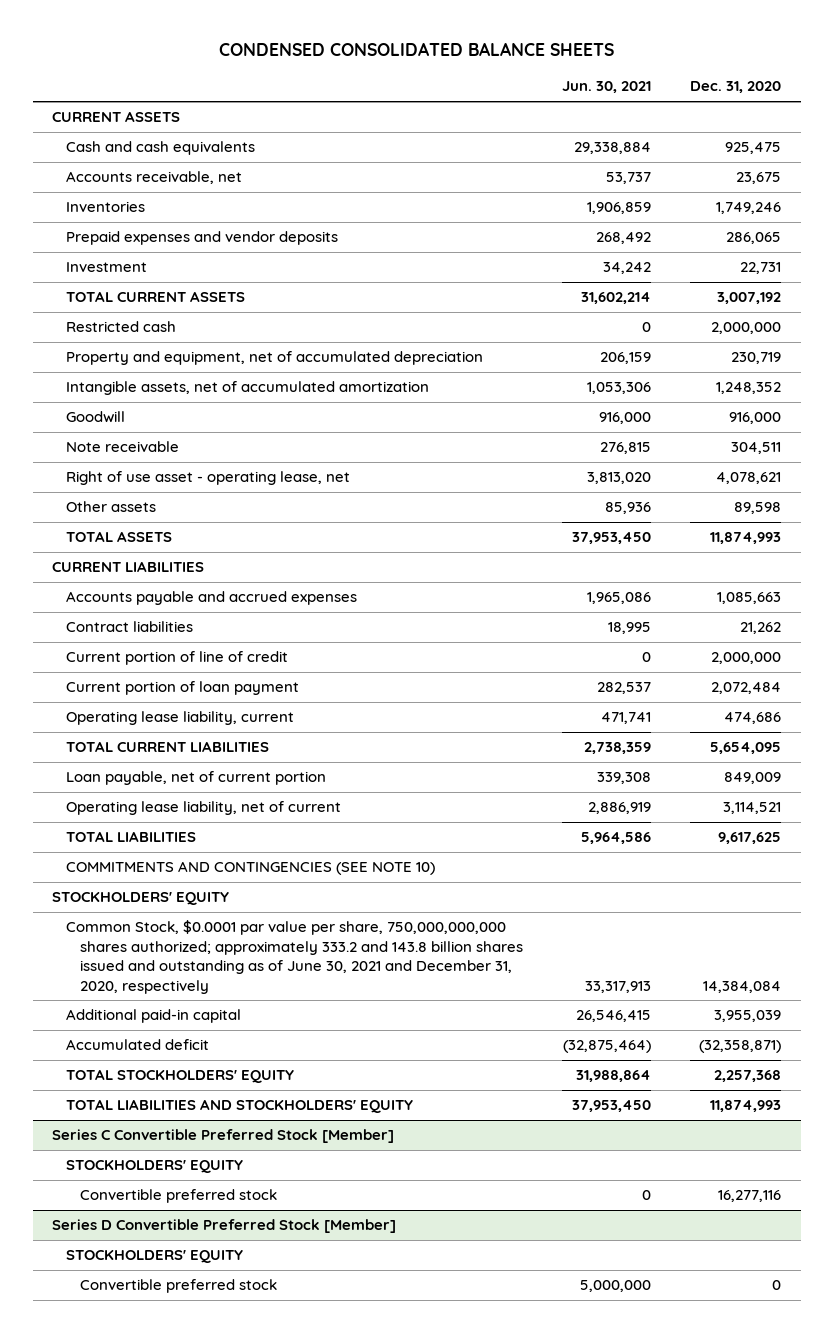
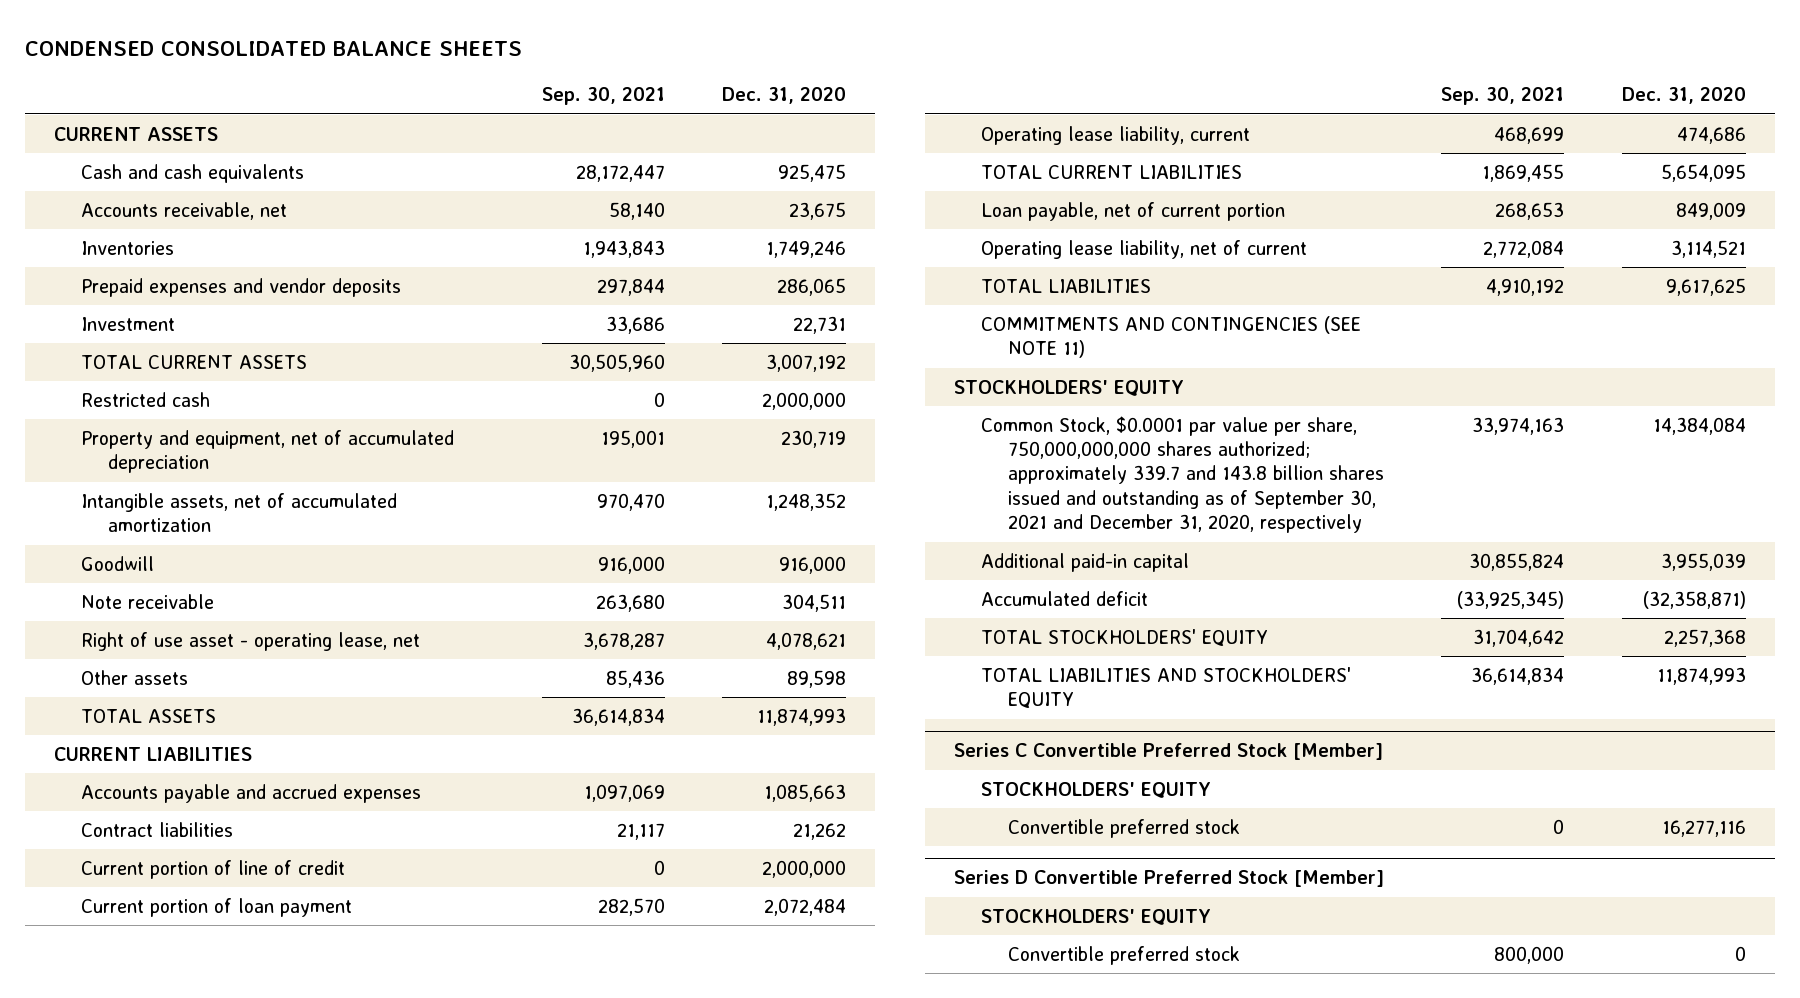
- | Jun. 30, 2021 | Dec. 31, 2020
+ | Sep. 30, 2021 | Dec. 31, 2020
- COMMITMENTS AND CONTINGENCIES (SEE NOTE 10)
+ COMMITMENTS AND CONTINGENCIES (SEE NOTE 11)
- Common Stock, $0.0001 par value per share, 750,000,000,000 shares authorized; approximately 333.2 and 143.8 billion shares issued and outstanding as of June 30, 2021 and December 31, 2020, respectively | 33,317,913 | 14,384,084
+ Common Stock, $0.0001 par value per share, 750,000,000,000 shares authorized; approximately 339.7 and 143.8 billion shares issued and outstanding as of September 30, 2021 and December 31, 2020, respectively | 33,974,163 | 14,384,084

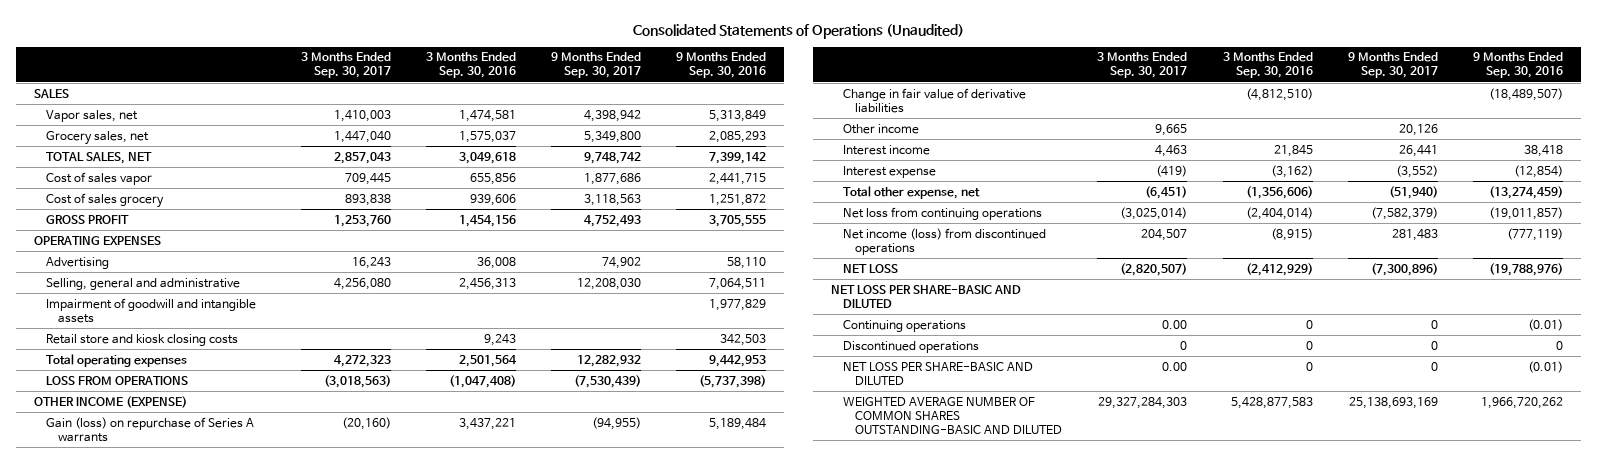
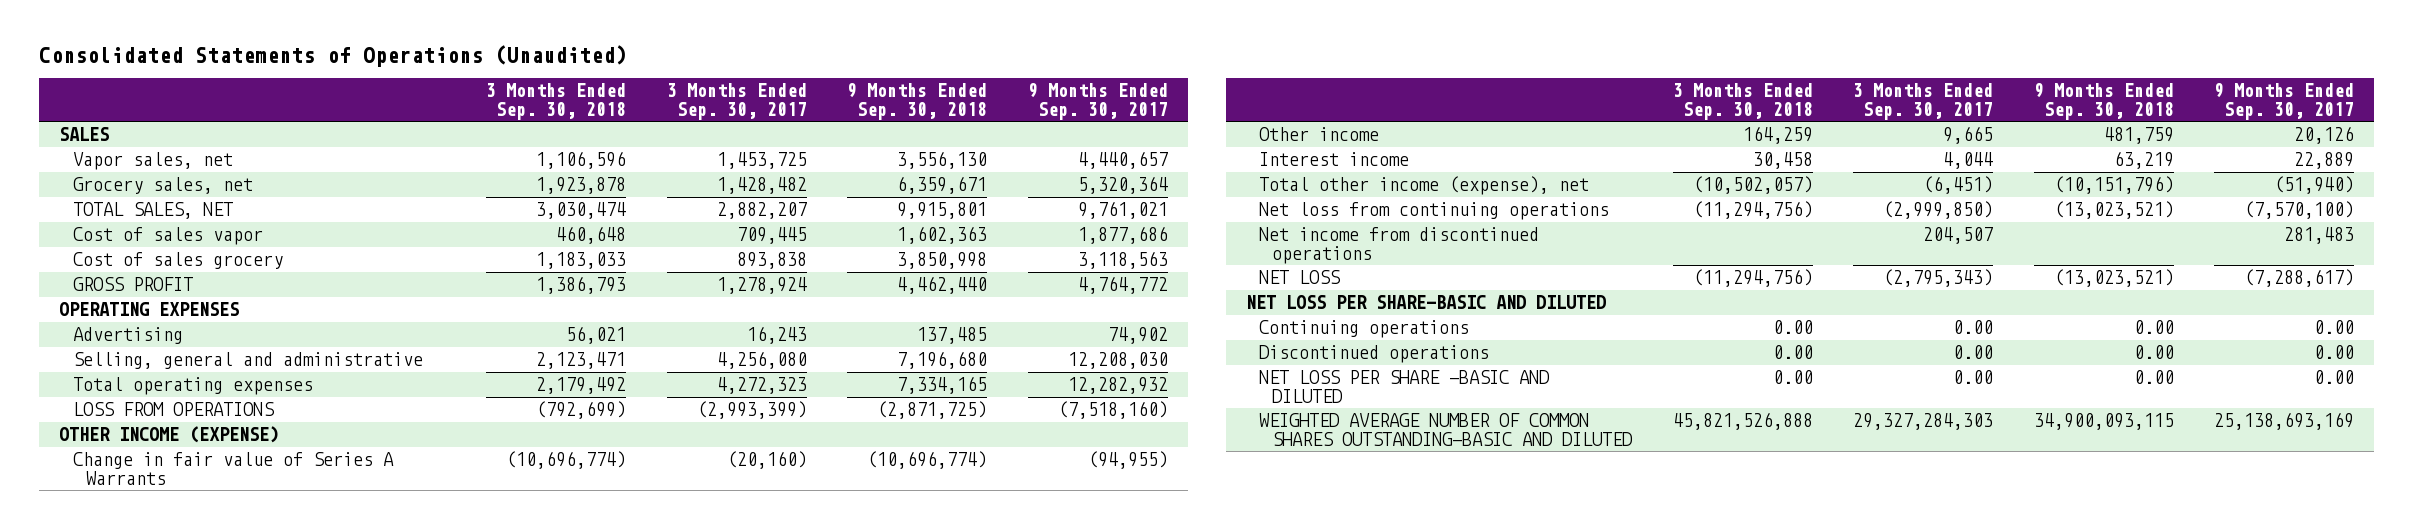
- | 3 Months Ended Sep. 30, 2017 | 3 Months Ended Sep. 30, 2016 | 9 Months Ended Sep. 30, 2017 | 9 Months Ended Sep. 30, 2016
+ | 3 Months Ended Sep. 30, 2018 | 3 Months Ended Sep. 30, 2017 | 9 Months Ended Sep. 30, 2018 | 9 Months Ended Sep. 30, 2017
- Vapor sales, net | 1,410,003 | 1,474,581 | 4,398,942 | 5,313,849
- Grocery sales, net | 1,447,040 | 1,575,037 | 5,349,800 | 2,085,293
- TOTAL SALES, NET | 2,857,043 | 3,049,618 | 9,748,742 | 7,399,142
+ Vapor sales, net | 1,106,596 | 1,453,725 | 3,556,130 | 4,440,657
+ Grocery sales, net | 1,923,878 | 1,428,482 | 6,359,671 | 5,320,364
+ TOTAL SALES, NET | 3,030,474 | 2,882,207 | 9,915,801 | 9,761,021
- GROSS PROFIT | 1,253,760 | 1,454,156 | 4,752,493 | 3,705,555
+ GROSS PROFIT | 1,386,793 | 1,278,924 | 4,462,440 | 4,764,772
- Impairment of goodwill and intangible assets | | | | 1,977,829
- Retail store and kiosk closing costs | | 9,243 | | 342,503
- LOSS FROM OPERATIONS | (3,018,563) | (1,047,408) | (7,530,439) | (5,737,398)
+ LOSS FROM OPERATIONS | (792,699) | (2,993,399) | (2,871,725) | (7,518,160)
- Gain (loss) on repurchase of Series A warrants | (20,160) | 3,437,221 | (94,955) | 5,189,484
- Change in fair value of derivative liabilities | | (4,812,510) | | (18,489,507)
+ Change in fair value of Series A Warrants | (10,696,774) | (20,160) | (10,696,774) | (94,955)
- Interest income | 4,463 | 21,845 | 26,441 | 38,418
- Interest expense | (419) | (3,162) | (3,552) | (12,854)
- Total other expense, net | (6,451) | (1,356,606) | (51,940) | (13,274,459)
- Net loss from continuing operations | (3,025,014) | (2,404,014) | (7,582,379) | (19,011,857)
- Net income (loss) from discontinued operations | 204,507 | (8,915) | 281,483 | (777,119)
- NET LOSS | (2,820,507) | (2,412,929) | (7,300,896) | (19,788,976)
+ Interest income | 30,458 | 4,044 | 63,219 | 22,889
+ Total other income (expense), net | (10,502,057) | (6,451) | (10,151,796) | (51,940)
+ Net loss from continuing operations | (11,294,756) | (2,999,850) | (13,023,521) | (7,570,100)
+ Net income from discontinued operations | | 204,507 | | 281,483
+ NET LOSS | (11,294,756) | (2,795,343) | (13,023,521) | (7,288,617)
- Continuing operations | 0.00 | 0 | 0 | (0.01)
- Discontinued operations | 0 | 0 | 0 | 0
- NET LOSS PER SHARE-BASIC AND DILUTED | 0.00 | 0 | 0 | (0.01)
+ Continuing operations | 0.00 | 0.00 | 0.00 | 0.00
+ Discontinued operations | 0.00 | 0.00 | 0.00 | 0.00
+ NET LOSS PER SHARE -BASIC AND DILUTED | 0.00 | 0.00 | 0.00 | 0.00

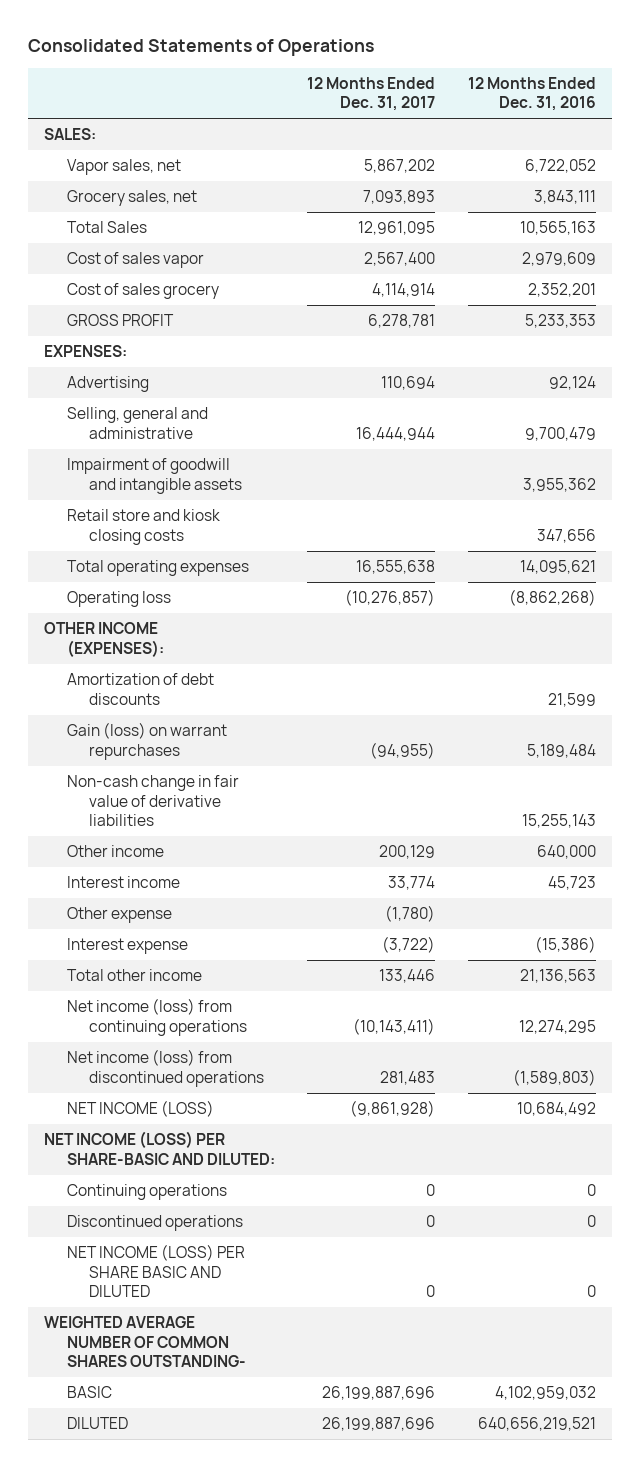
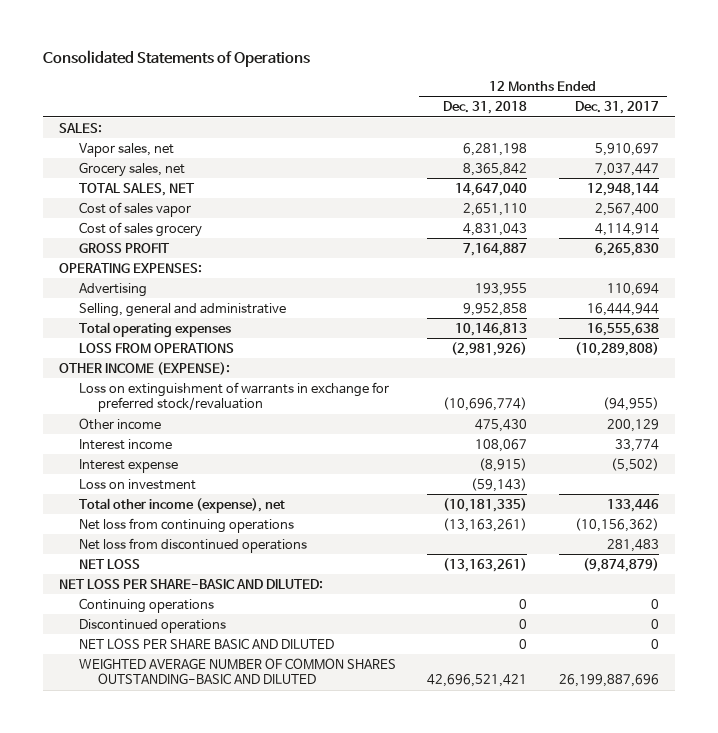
- | 12 Months Ended Dec. 31, 2017 | 12 Months Ended Dec. 31, 2016
+ | 12 Months Ended Dec. 31, 2018 | 12 Months Ended Dec. 31, 2017
- Vapor sales, net | 5,867,202 | 6,722,052
- Grocery sales, net | 7,093,893 | 3,843,111
- Total Sales | 12,961,095 | 10,565,163
+ Vapor sales, net | 6,281,198 | 5,910,697
+ Grocery sales, net | 8,365,842 | 7,037,447
+ TOTAL SALES, NET | 14,647,040 | 12,948,144
- GROSS PROFIT | 6,278,781 | 5,233,353
- EXPENSES:
+ GROSS PROFIT | 7,164,887 | 6,265,830
+ OPERATING EXPENSES:
- Impairment of goodwill and intangible assets | | 3,955,362
- Retail store and kiosk closing costs | | 347,656
- Operating loss | (10,276,857) | (8,862,268)
- OTHER INCOME (EXPENSES):
- Amortization of debt discounts | | 21,599
- Gain (loss) on warrant repurchases | (94,955) | 5,189,484
- Non-cash change in fair value of derivative liabilities | | 15,255,143
+ LOSS FROM OPERATIONS | (2,981,926) | (10,289,808)
+ OTHER INCOME (EXPENSE):
+ Loss on extinguishment of warrants in exchange for preferred stock/revaluation | (10,696,774) | (94,955)
- Other expense | (1,780) |
- Interest expense | (3,722) | (15,386)
- Total other income | 133,446 | 21,136,563
- Net income (loss) from continuing operations | (10,143,411) | 12,274,295
- Net income (loss) from discontinued operations | 281,483 | (1,589,803)
- NET INCOME (LOSS) | (9,861,928) | 10,684,492
- NET INCOME (LOSS) PER SHARE-BASIC AND DILUTED:
+ Interest expense | (8,915) | (5,502)
+ Loss on investment | (59,143) |
+ Total other income (expense), net | (10,181,335) | 133,446
+ Net loss from continuing operations | (13,163,261) | (10,156,362)
+ Net loss from discontinued operations | | 281,483
+ NET LOSS | (13,163,261) | (9,874,879)
+ NET LOSS PER SHARE-BASIC AND DILUTED:
- NET INCOME (LOSS) PER SHARE BASIC AND DILUTED | 0 | 0
- WEIGHTED AVERAGE NUMBER OF COMMON SHARES OUTSTANDING-
- BASIC | 26,199,887,696 | 4,102,959,032
- DILUTED | 26,199,887,696 | 640,656,219,521
+ NET LOSS PER SHARE BASIC AND DILUTED | 0 | 0
+ WEIGHTED AVERAGE NUMBER OF COMMON SHARES OUTSTANDING-BASIC AND DILUTED | 42,696,521,421 | 26,199,887,696

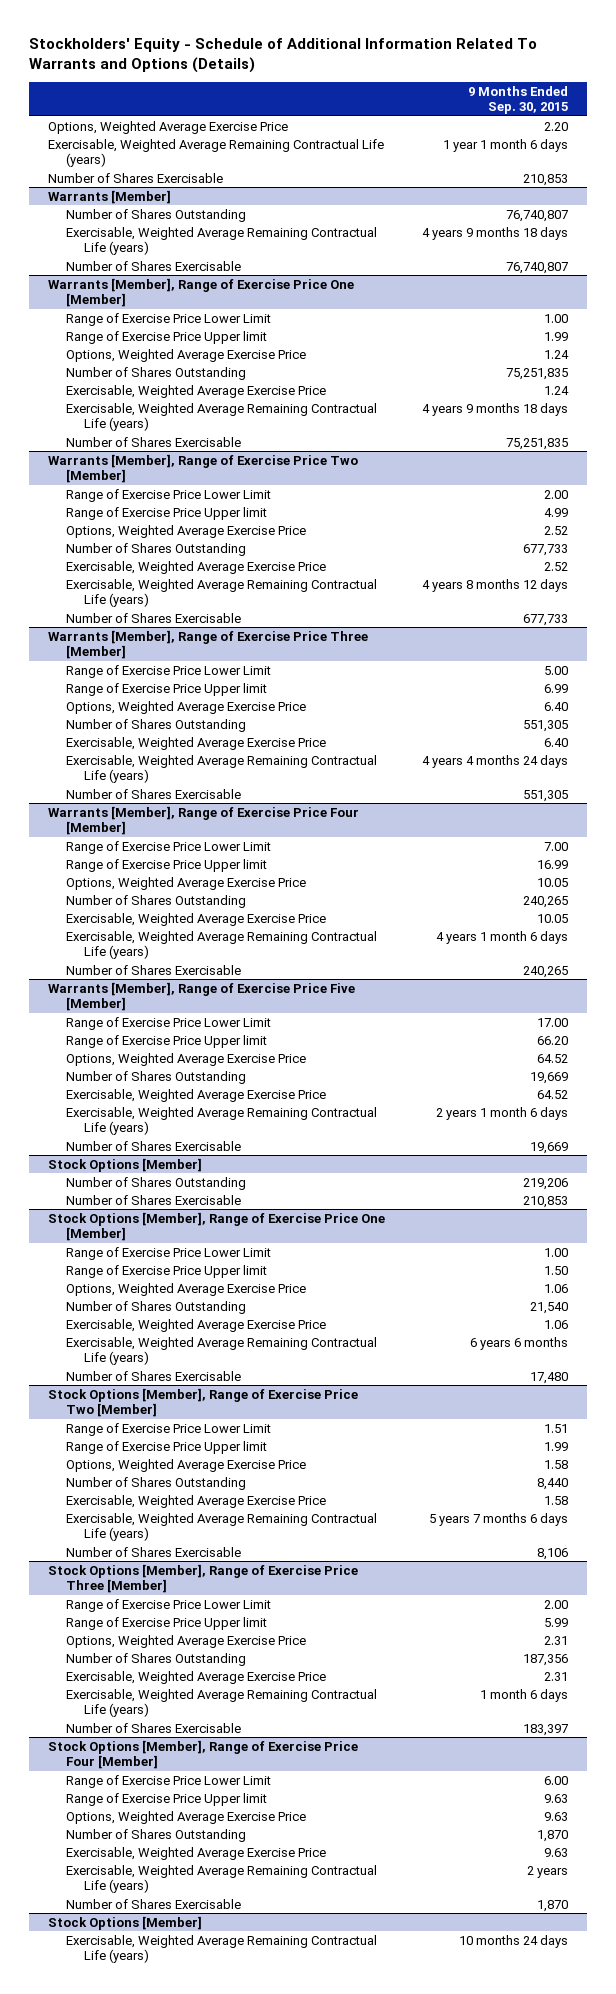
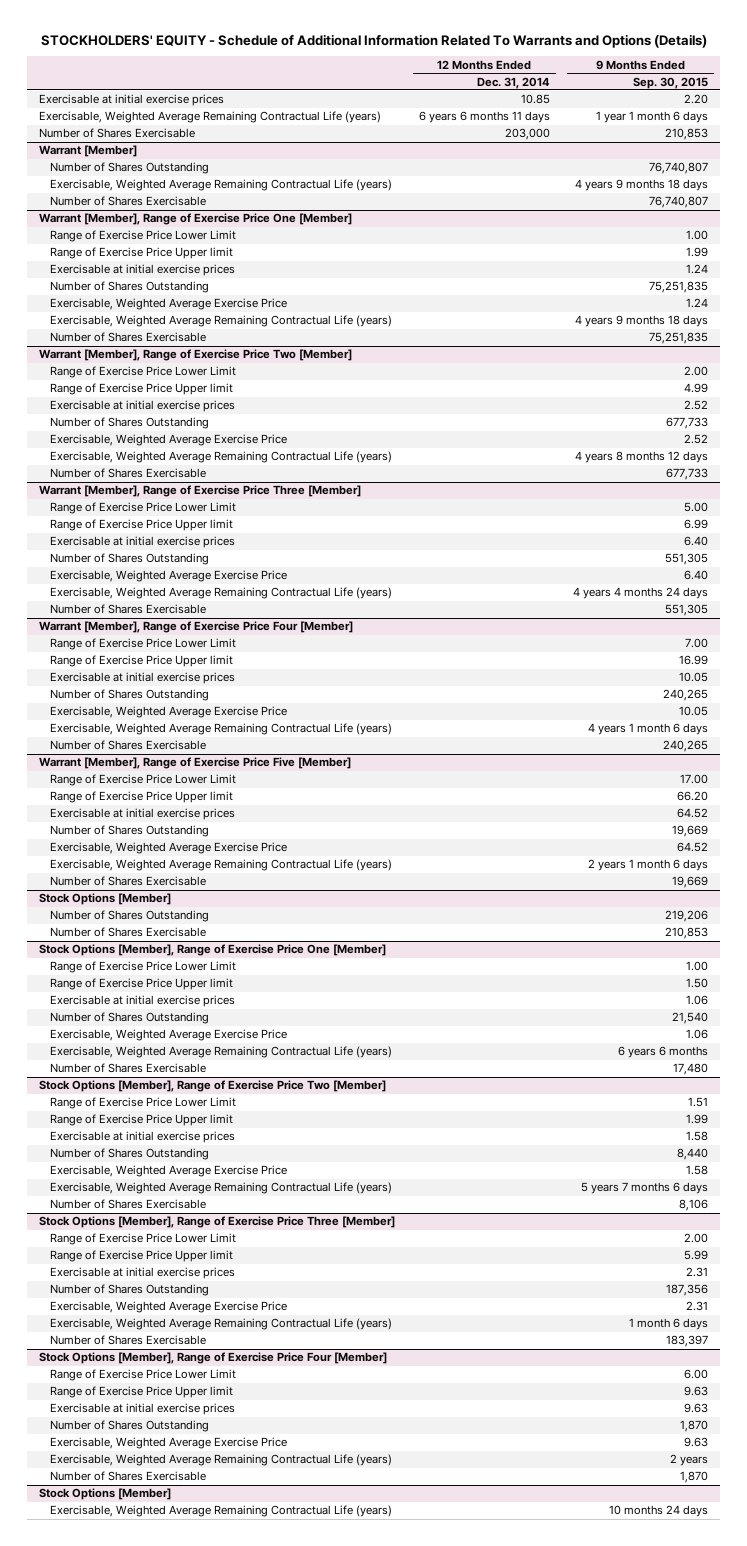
- Stockholders' Equity - Schedule of Additional Information Related To Warrants and Options (Details)
+ STOCKHOLDERS' EQUITY - Schedule of Additional Information Related To Warrants and Options (Details)
- | 9 Months Ended Sep. 30, 2015
+ | 12 Months Ended Dec. 31, 2014 | 9 Months Ended Sep. 30, 2015
- Options, Weighted Average Exercise Price | 2.20
+ Exercisable at initial exercise prices | 10.85 | 2.20
- Warrants [Member]
+ Warrant [Member]
- Warrants [Member], Range of Exercise Price One [Member]
+ Warrant [Member], Range of Exercise Price One [Member]
- Options, Weighted Average Exercise Price | 1.24
+ Exercisable at initial exercise prices | | 1.24
- Warrants [Member], Range of Exercise Price Two [Member]
+ Warrant [Member], Range of Exercise Price Two [Member]
- Options, Weighted Average Exercise Price | 2.52
+ Exercisable at initial exercise prices | | 2.52
- Warrants [Member], Range of Exercise Price Three [Member]
+ Warrant [Member], Range of Exercise Price Three [Member]
- Options, Weighted Average Exercise Price | 6.40
+ Exercisable at initial exercise prices | | 6.40
- Warrants [Member], Range of Exercise Price Four [Member]
+ Warrant [Member], Range of Exercise Price Four [Member]
- Options, Weighted Average Exercise Price | 10.05
+ Exercisable at initial exercise prices | | 10.05
- Warrants [Member], Range of Exercise Price Five [Member]
+ Warrant [Member], Range of Exercise Price Five [Member]
- Options, Weighted Average Exercise Price | 64.52
+ Exercisable at initial exercise prices | | 64.52
@ Stock Options [Member], Range of Exercise Price One [Member]
- Options, Weighted Average Exercise Price | 1.06
+ Exercisable at initial exercise prices | | 1.06
@ Stock Options [Member], Range of Exercise Price Two [Member]
- Options, Weighted Average Exercise Price | 1.58
+ Exercisable at initial exercise prices | | 1.58
@ Stock Options [Member], Range of Exercise Price Three [Member]
- Options, Weighted Average Exercise Price | 2.31
+ Exercisable at initial exercise prices | | 2.31
@ Stock Options [Member], Range of Exercise Price Four [Member]
- Options, Weighted Average Exercise Price | 9.63
+ Exercisable at initial exercise prices | | 9.63

